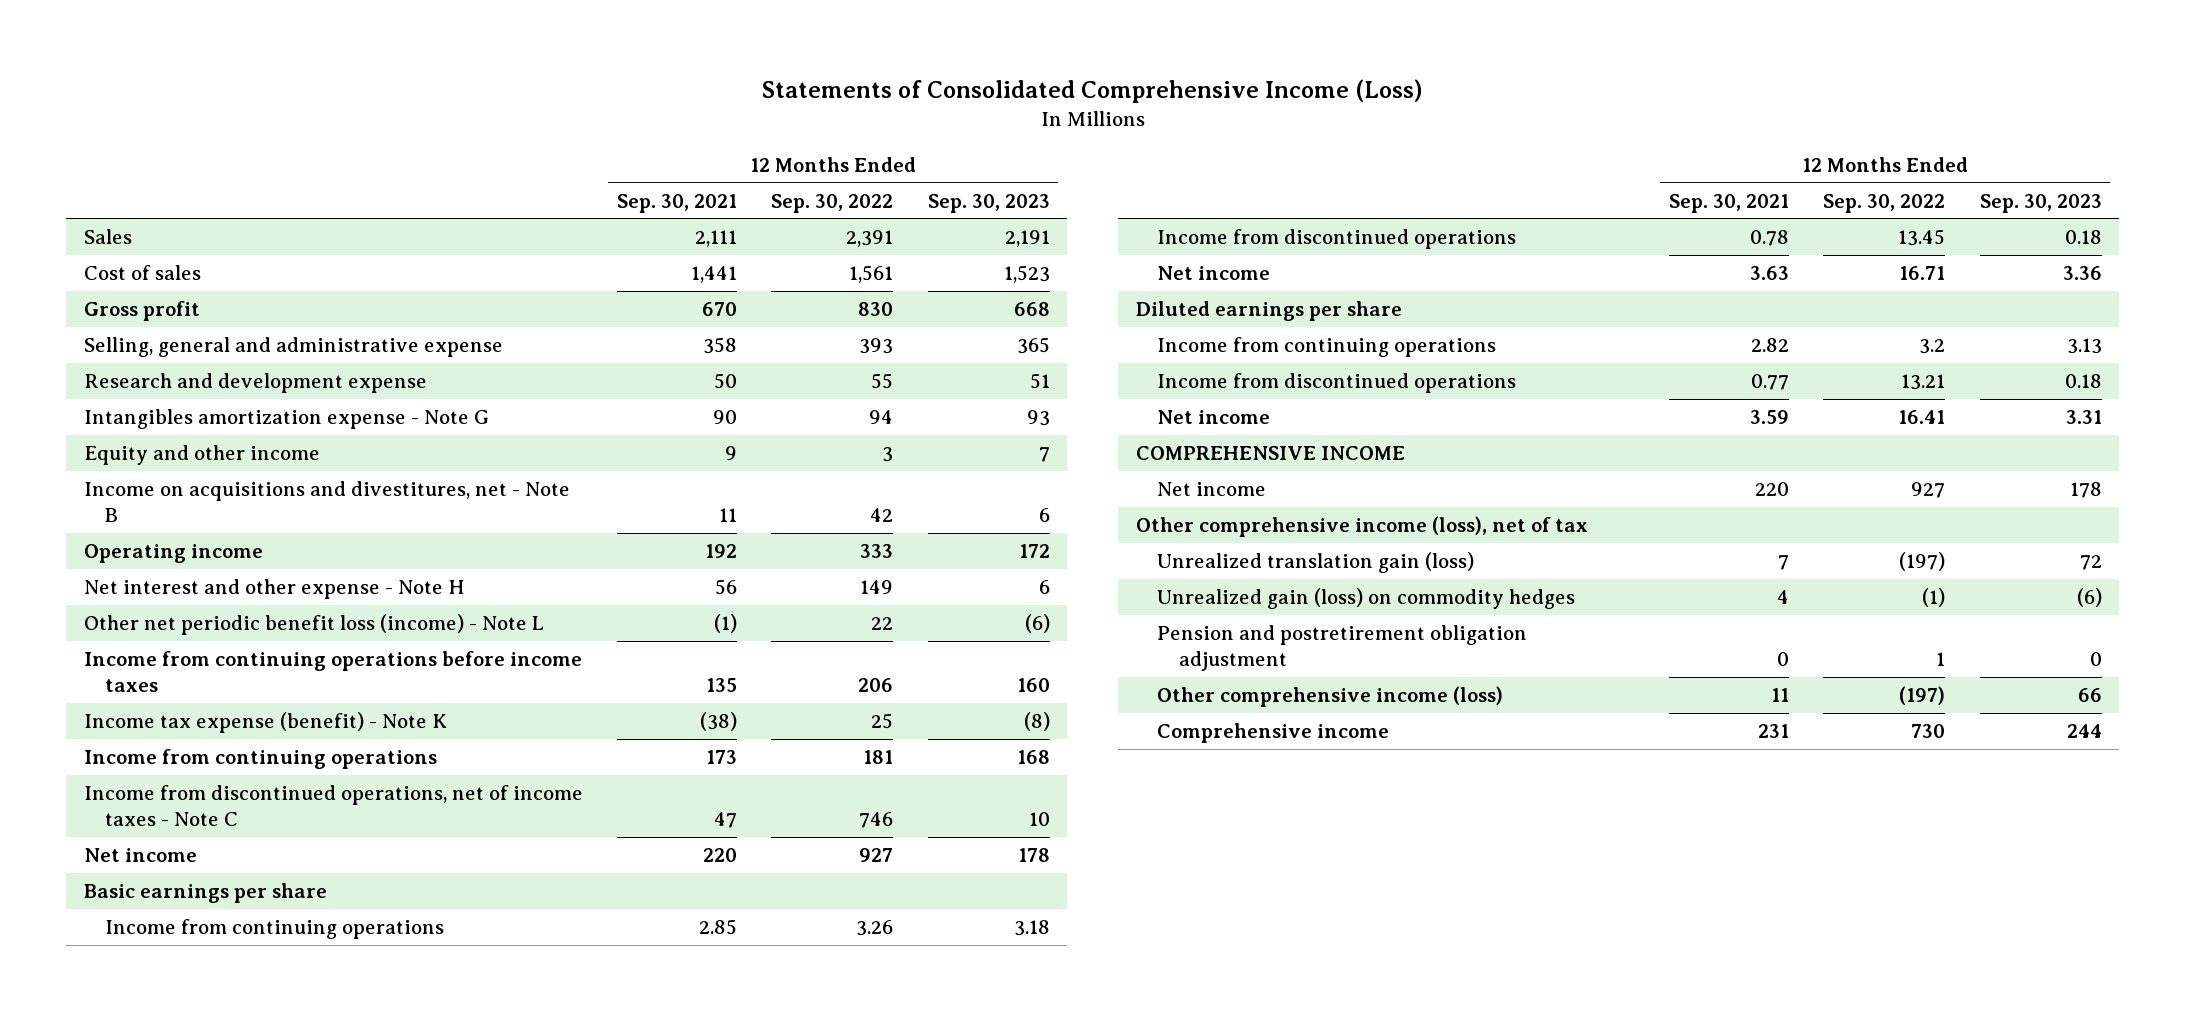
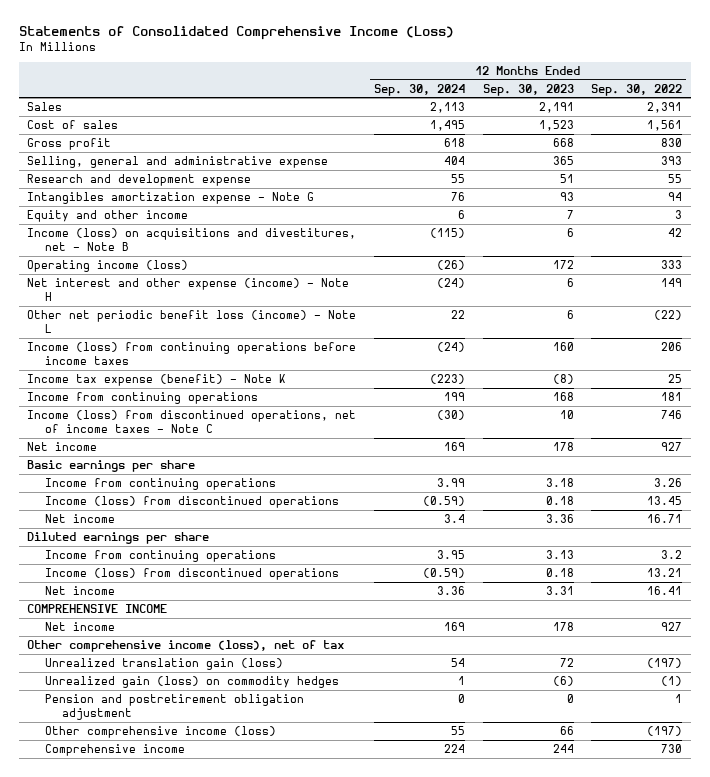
- | 12 Months Ended Sep. 30, 2021 | 12 Months Ended Sep. 30, 2022 | 12 Months Ended Sep. 30, 2023
+ | 12 Months Ended Sep. 30, 2024 | 12 Months Ended Sep. 30, 2023 | 12 Months Ended Sep. 30, 2022
- Income on acquisitions and divestitures, net - Note B | 11 | 42 | 6
- Operating income | 192 | 333 | 172
- Net interest and other expense - Note H | 56 | 149 | 6
- Other net periodic benefit loss (income) - Note L | (1) | 22 | (6)
- Income from continuing operations before income taxes | 135 | 206 | 160
+ Income (loss) on acquisitions and divestitures, net - Note B | (115) | 6 | 42
+ Operating income (loss) | (26) | 172 | 333
+ Net interest and other expense (income) - Note H | (24) | 6 | 149
+ Other net periodic benefit loss (income) - Note L | 22 | 6 | (22)
+ Income (loss) from continuing operations before income taxes | (24) | 160 | 206
- Income from discontinued operations, net of income taxes - Note C | 47 | 746 | 10
+ Income (loss) from discontinued operations, net of income taxes - Note C | (30) | 10 | 746
- Income from discontinued operations | 0.78 | 13.45 | 0.18
+ Income (loss) from discontinued operations | (0.59) | 0.18 | 13.45
- Income from discontinued operations | 0.77 | 13.21 | 0.18
+ Income (loss) from discontinued operations | (0.59) | 0.18 | 13.21

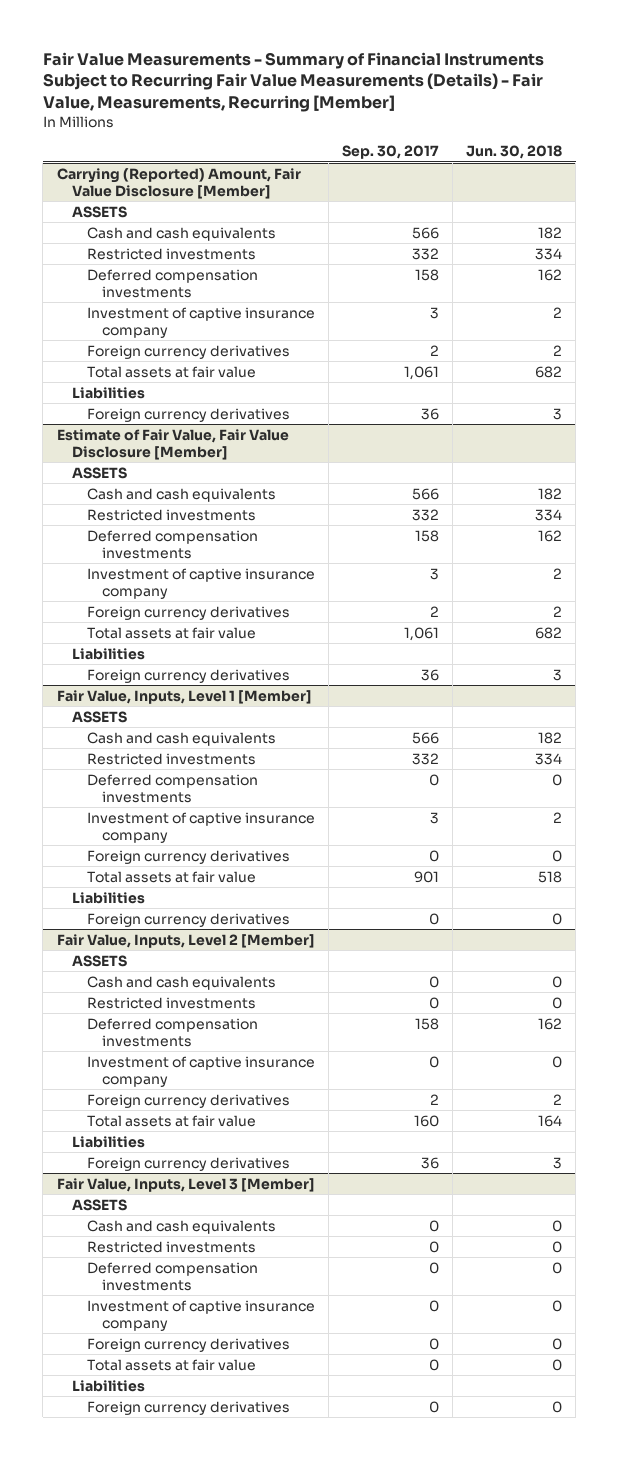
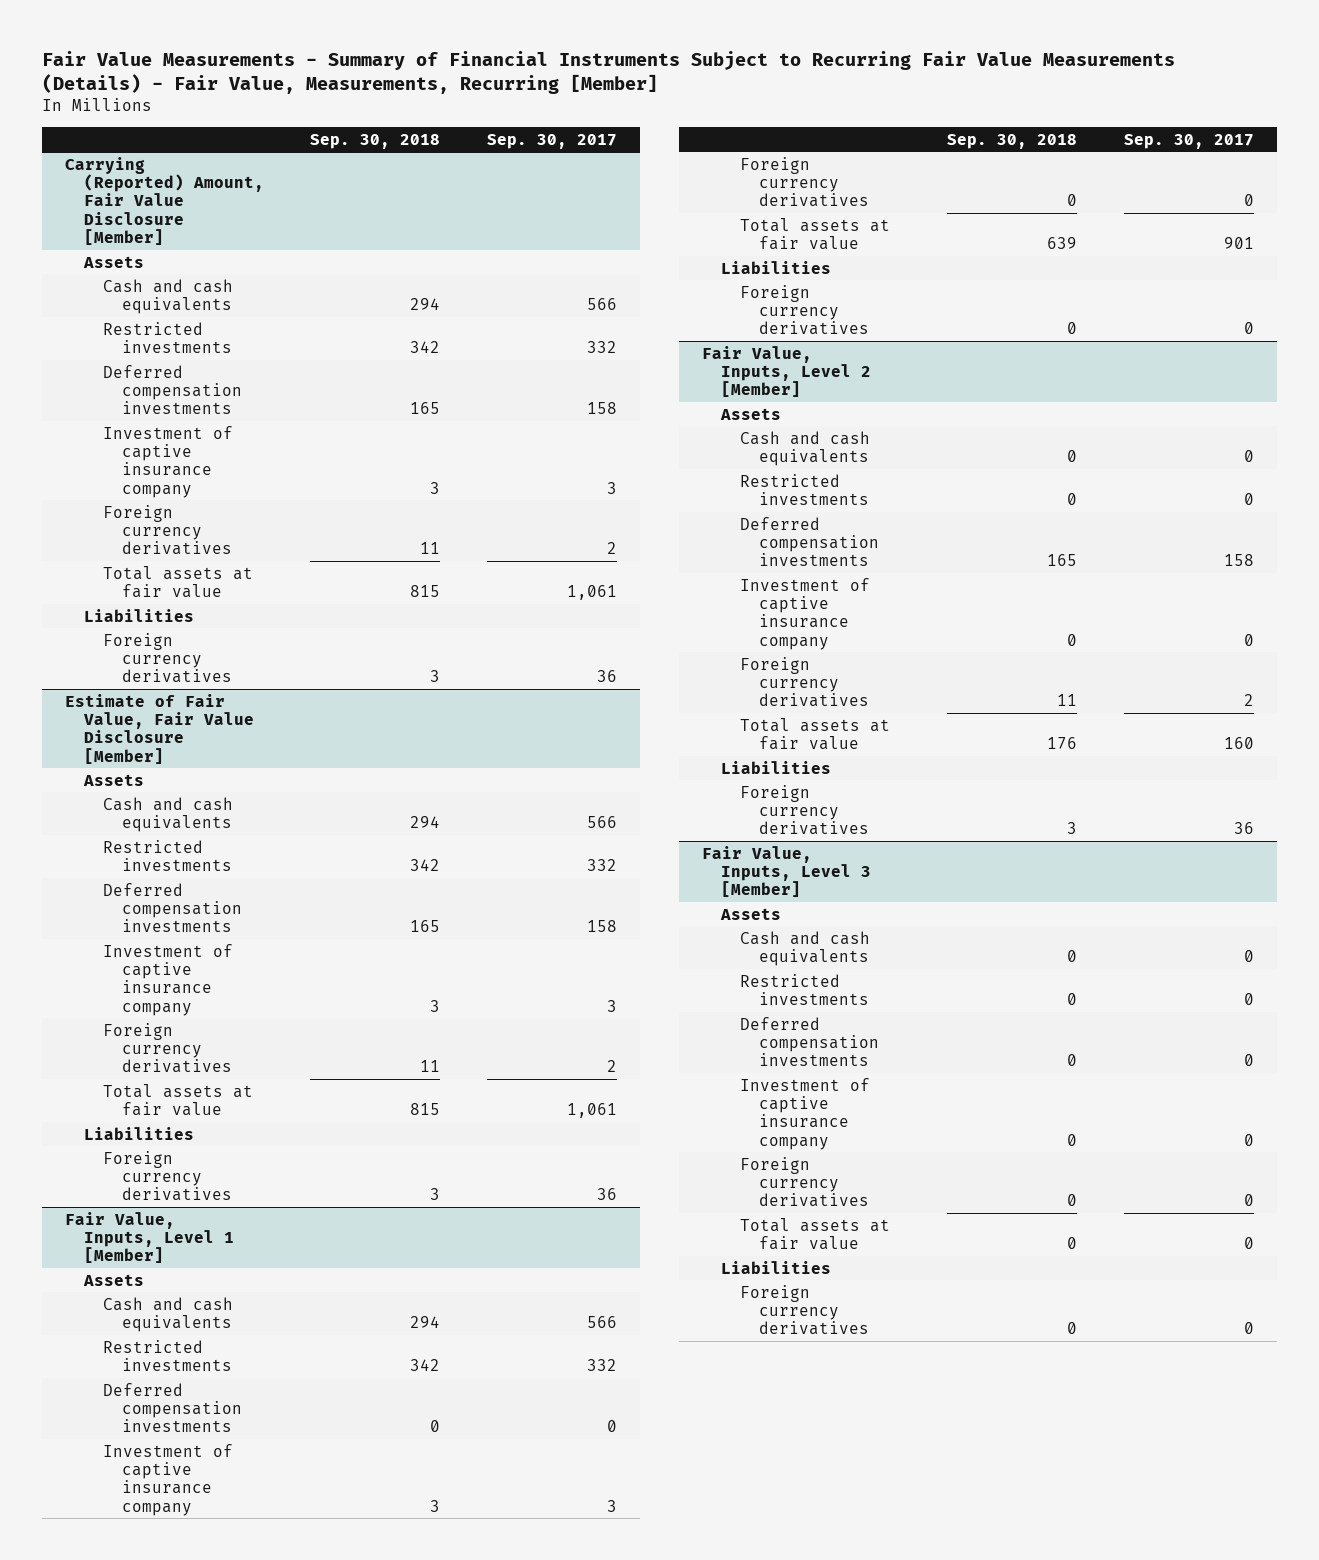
- | Sep. 30, 2017 | Jun. 30, 2018
+ | Sep. 30, 2018 | Sep. 30, 2017
@ Carrying (Reported) Amount, Fair Value Disclosure [Member]
- ASSETS
+ Assets
@ Estimate of Fair Value, Fair Value Disclosure [Member]
- ASSETS
+ Assets
@ Fair Value, Inputs, Level 1 [Member]
- ASSETS
+ Assets
@ Fair Value, Inputs, Level 2 [Member]
- ASSETS
+ Assets
@ Fair Value, Inputs, Level 3 [Member]
- ASSETS
+ Assets

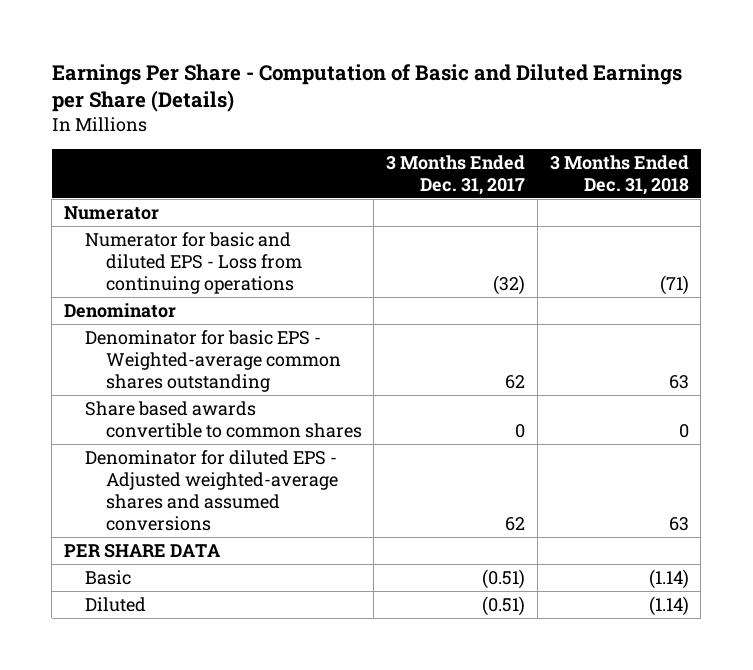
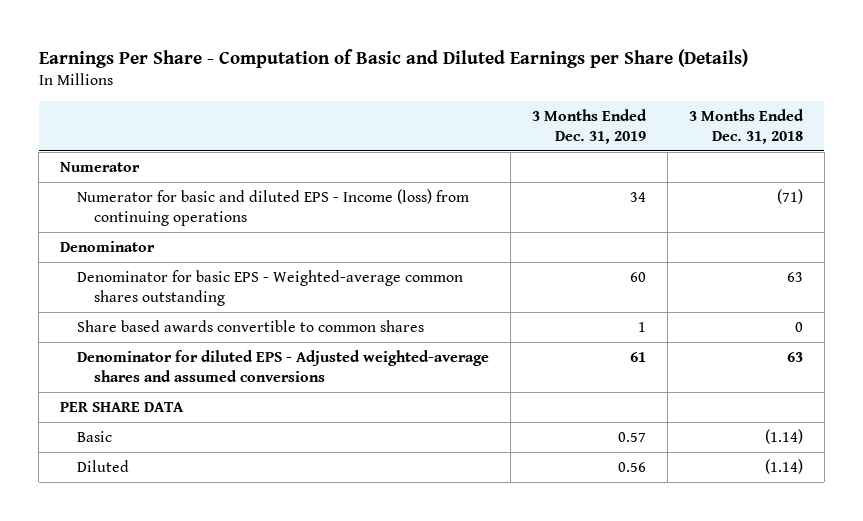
- | 3 Months Ended Dec. 31, 2017 | 3 Months Ended Dec. 31, 2018
+ | 3 Months Ended Dec. 31, 2019 | 3 Months Ended Dec. 31, 2018
- Numerator for basic and diluted EPS - Loss from continuing operations | (32) | (71)
+ Numerator for basic and diluted EPS - Income (loss) from continuing operations | 34 | (71)

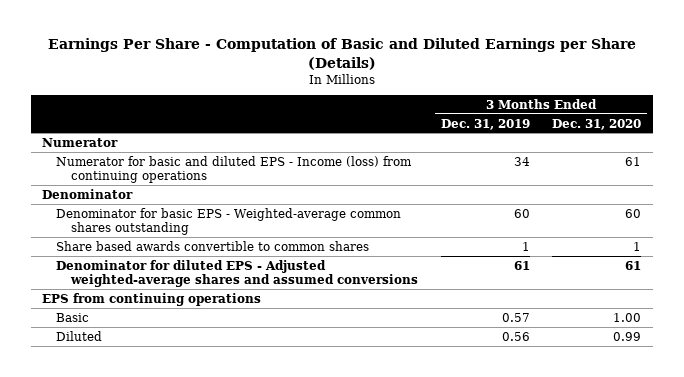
- | 3 Months Ended Dec. 31, 2019 | 3 Months Ended Dec. 31, 2018
+ | 3 Months Ended Dec. 31, 2019 | 3 Months Ended Dec. 31, 2020
- PER SHARE DATA
+ EPS from continuing operations

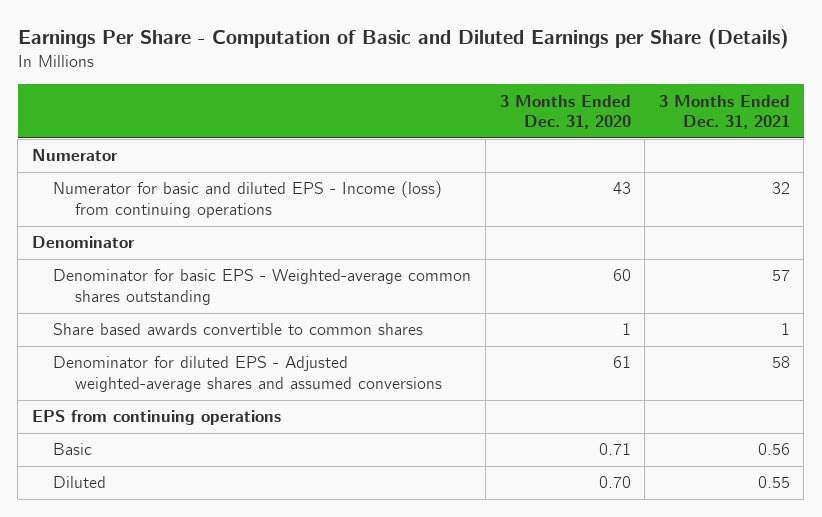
- | 3 Months Ended Dec. 31, 2019 | 3 Months Ended Dec. 31, 2020
+ | 3 Months Ended Dec. 31, 2020 | 3 Months Ended Dec. 31, 2021
- Numerator for basic and diluted EPS - Income (loss) from continuing operations | 34 | 61
+ Numerator for basic and diluted EPS - Income (loss) from continuing operations | 43 | 32
- Basic | 0.57 | 1.00
- Diluted | 0.56 | 0.99
+ Basic | 0.71 | 0.56
+ Diluted | 0.70 | 0.55

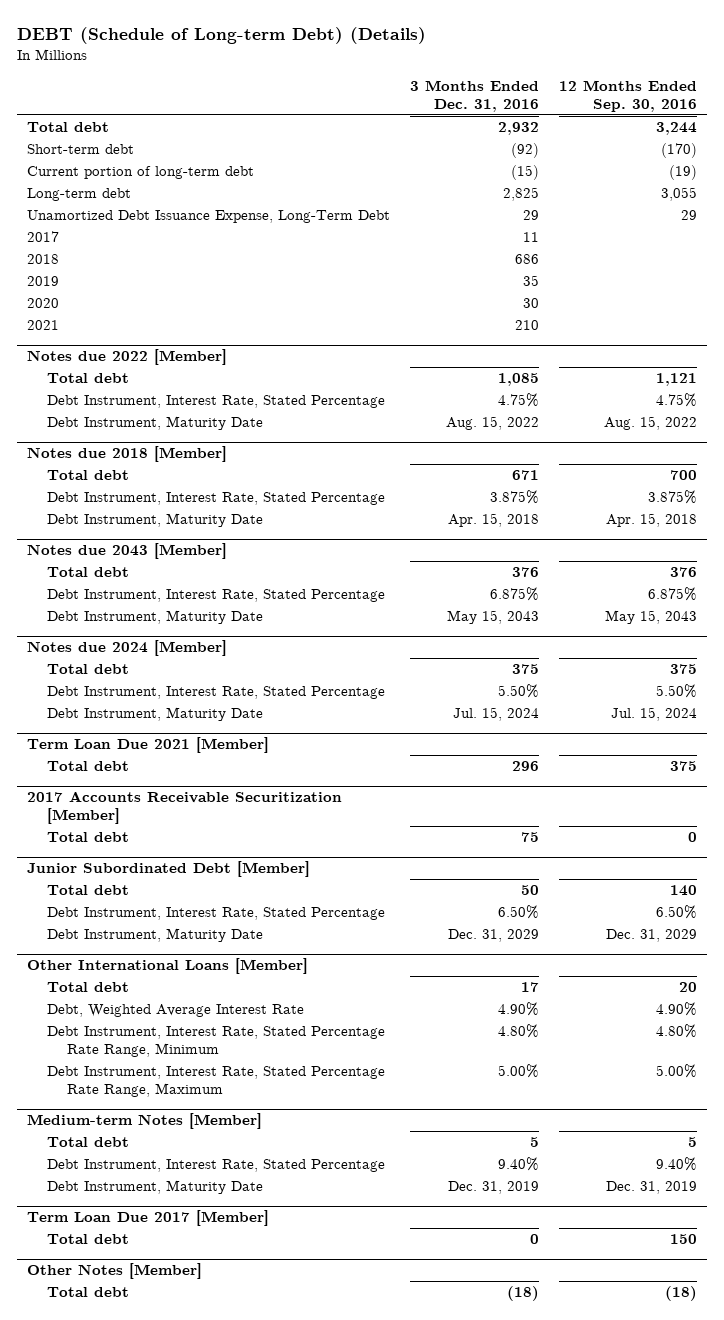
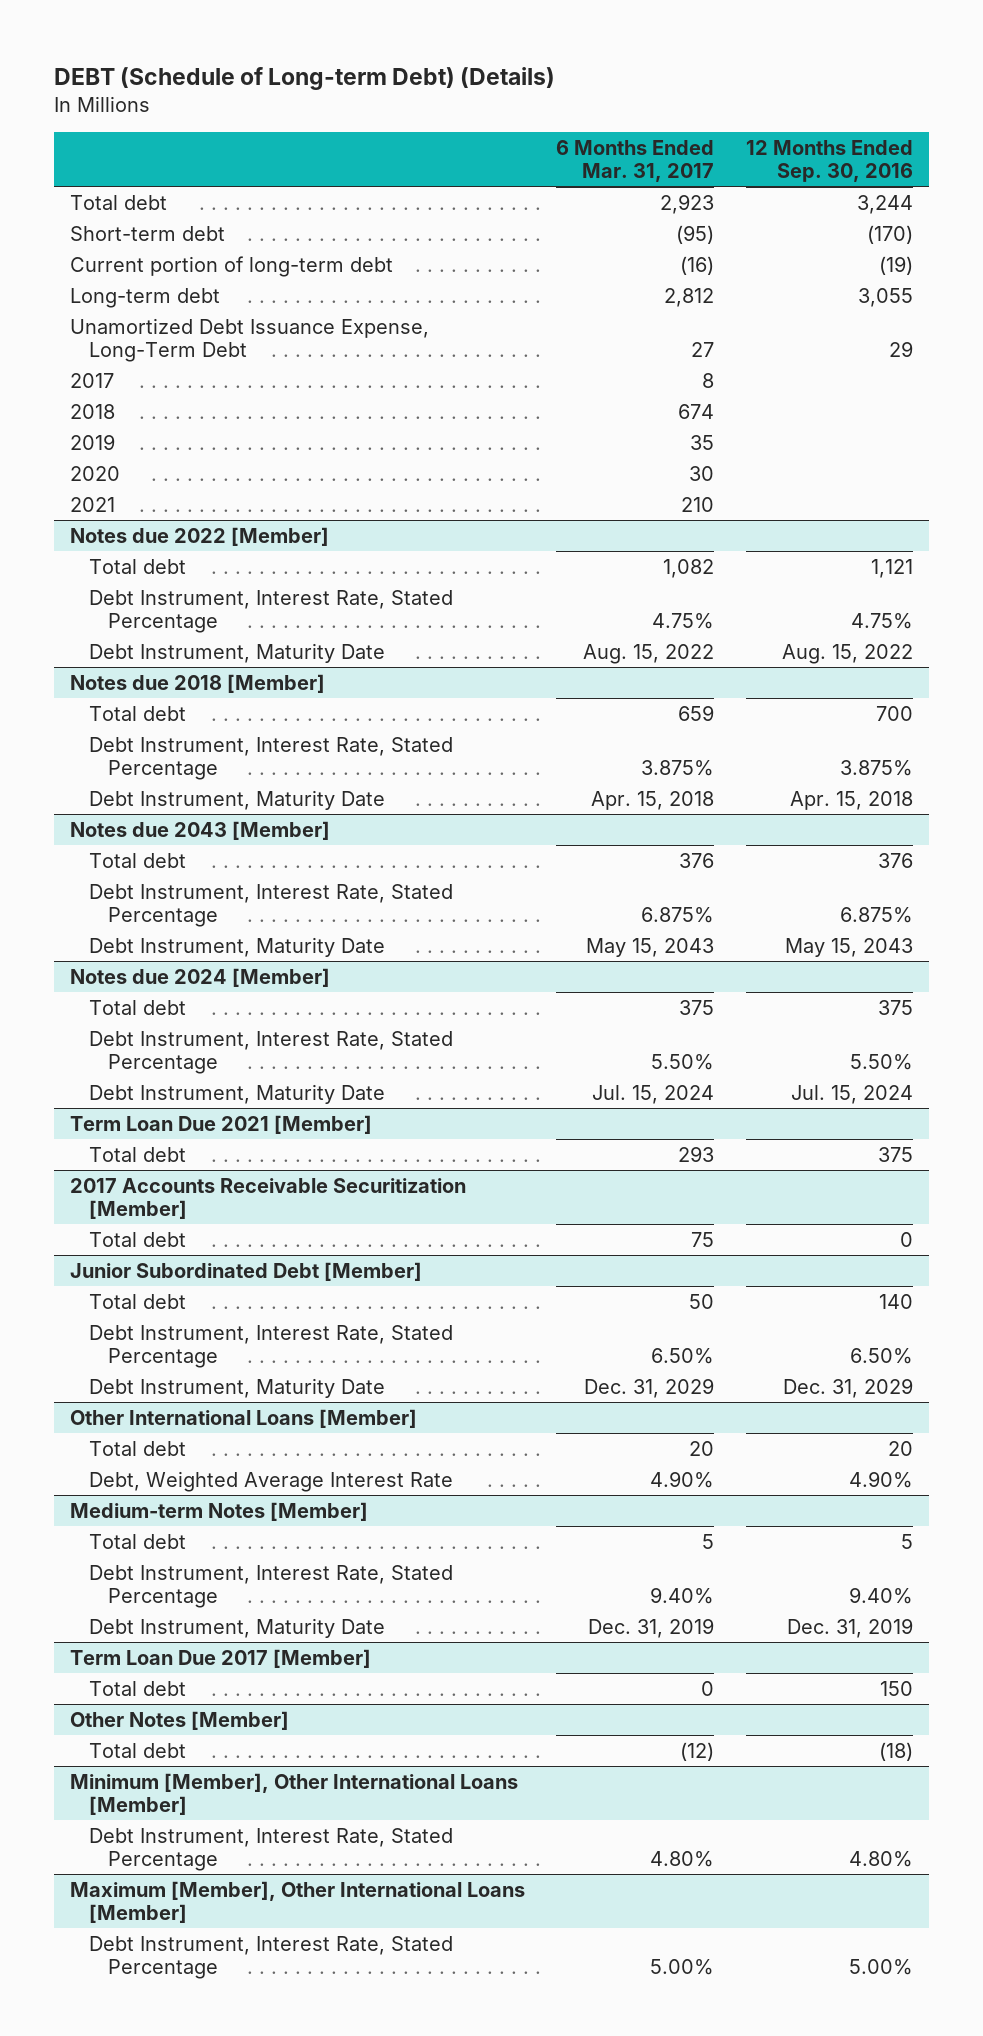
- | 3 Months Ended Dec. 31, 2016 | 12 Months Ended Sep. 30, 2016
+ | 6 Months Ended Mar. 31, 2017 | 12 Months Ended Sep. 30, 2016
@ Other International Loans [Member]
- Debt Instrument, Interest Rate, Stated Percentage Rate Range, Minimum | 4.80% | 4.80%
- Debt Instrument, Interest Rate, Stated Percentage Rate Range, Maximum | 5.00% | 5.00%
+ Minimum [Member], Other International Loans [Member]
+ Debt Instrument, Interest Rate, Stated Percentage | 4.80% | 4.80%
+ Maximum [Member], Other International Loans [Member]
+ Debt Instrument, Interest Rate, Stated Percentage | 5.00% | 5.00%

